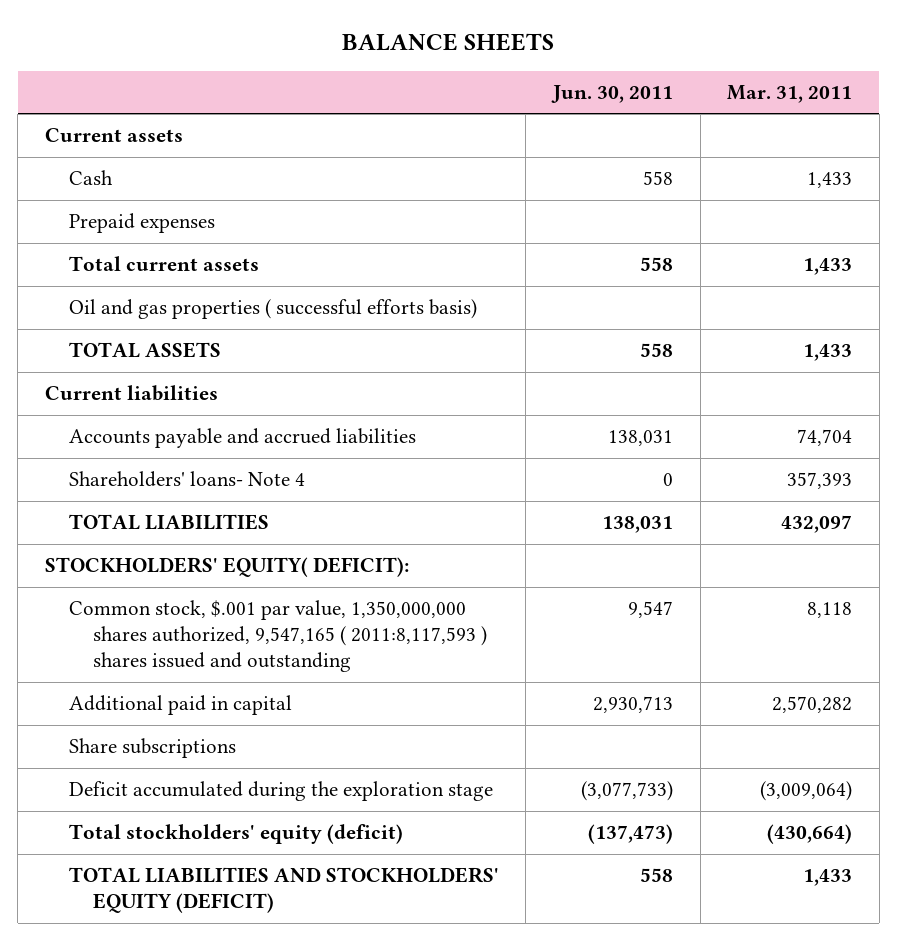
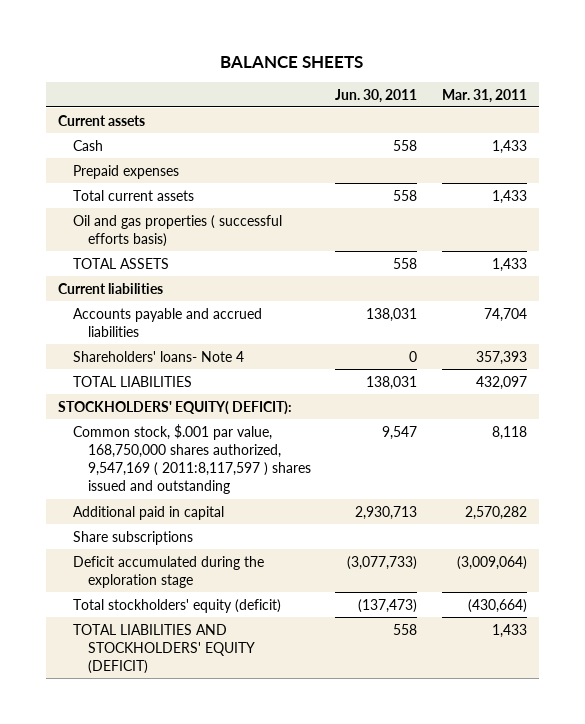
- Common stock, $.001 par value, 1,350,000,000 shares authorized, 9,547,165 ( 2011:8,117,593 ) shares issued and outstanding | 9,547 | 8,118
+ Common stock, $.001 par value, 168,750,000 shares authorized, 9,547,169 ( 2011:8,117,597 ) shares issued and outstanding | 9,547 | 8,118

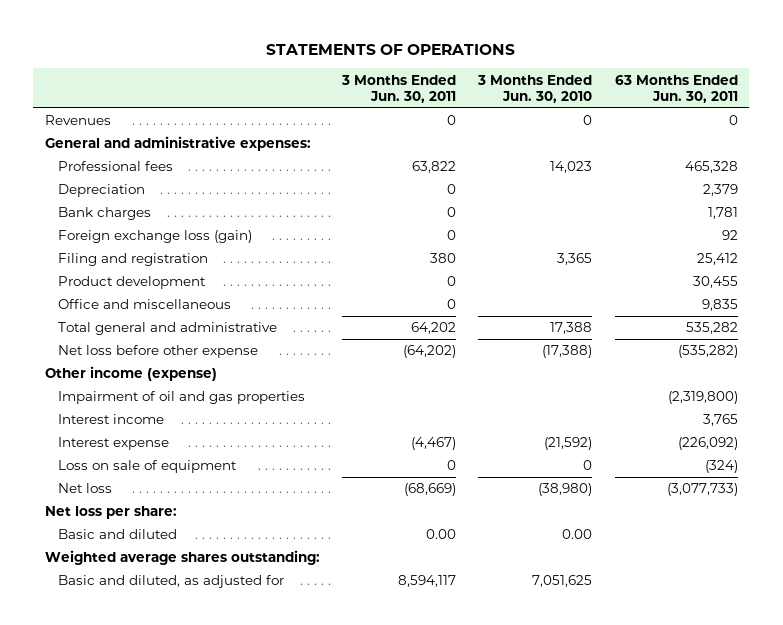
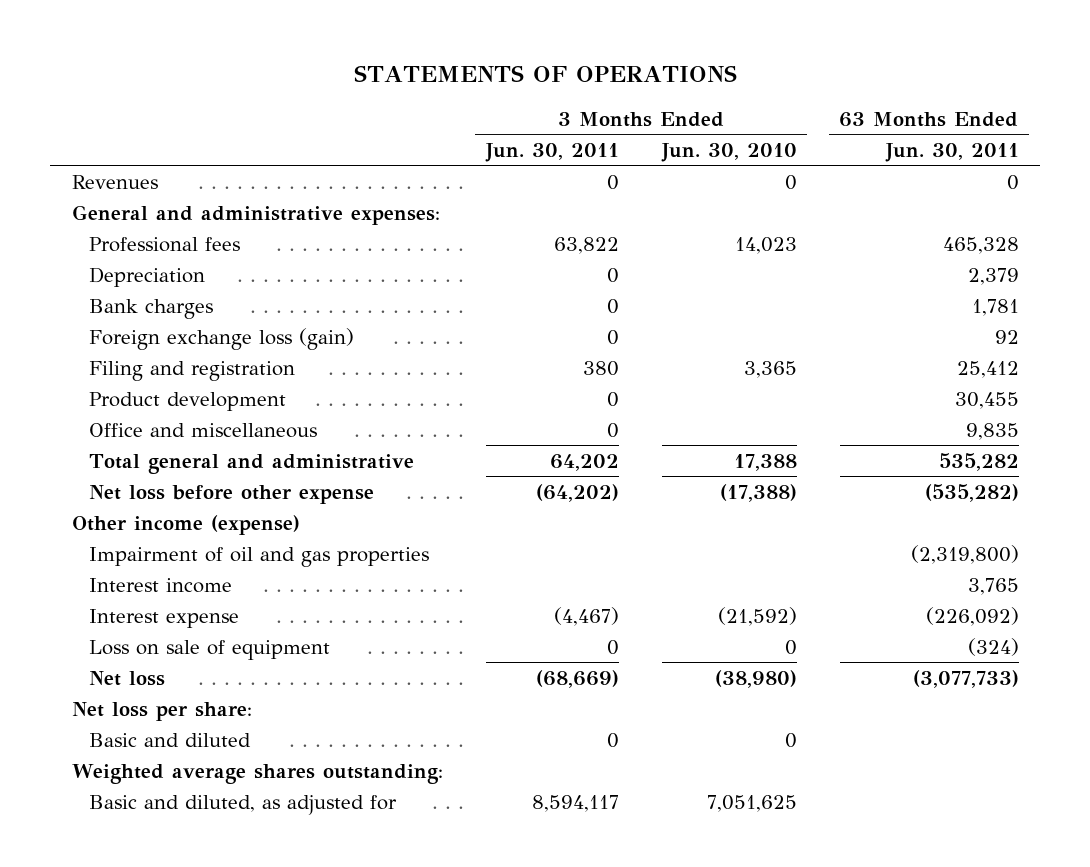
- Basic and diluted | 0.00 | 0.00 |
+ Basic and diluted | 0 | 0 |

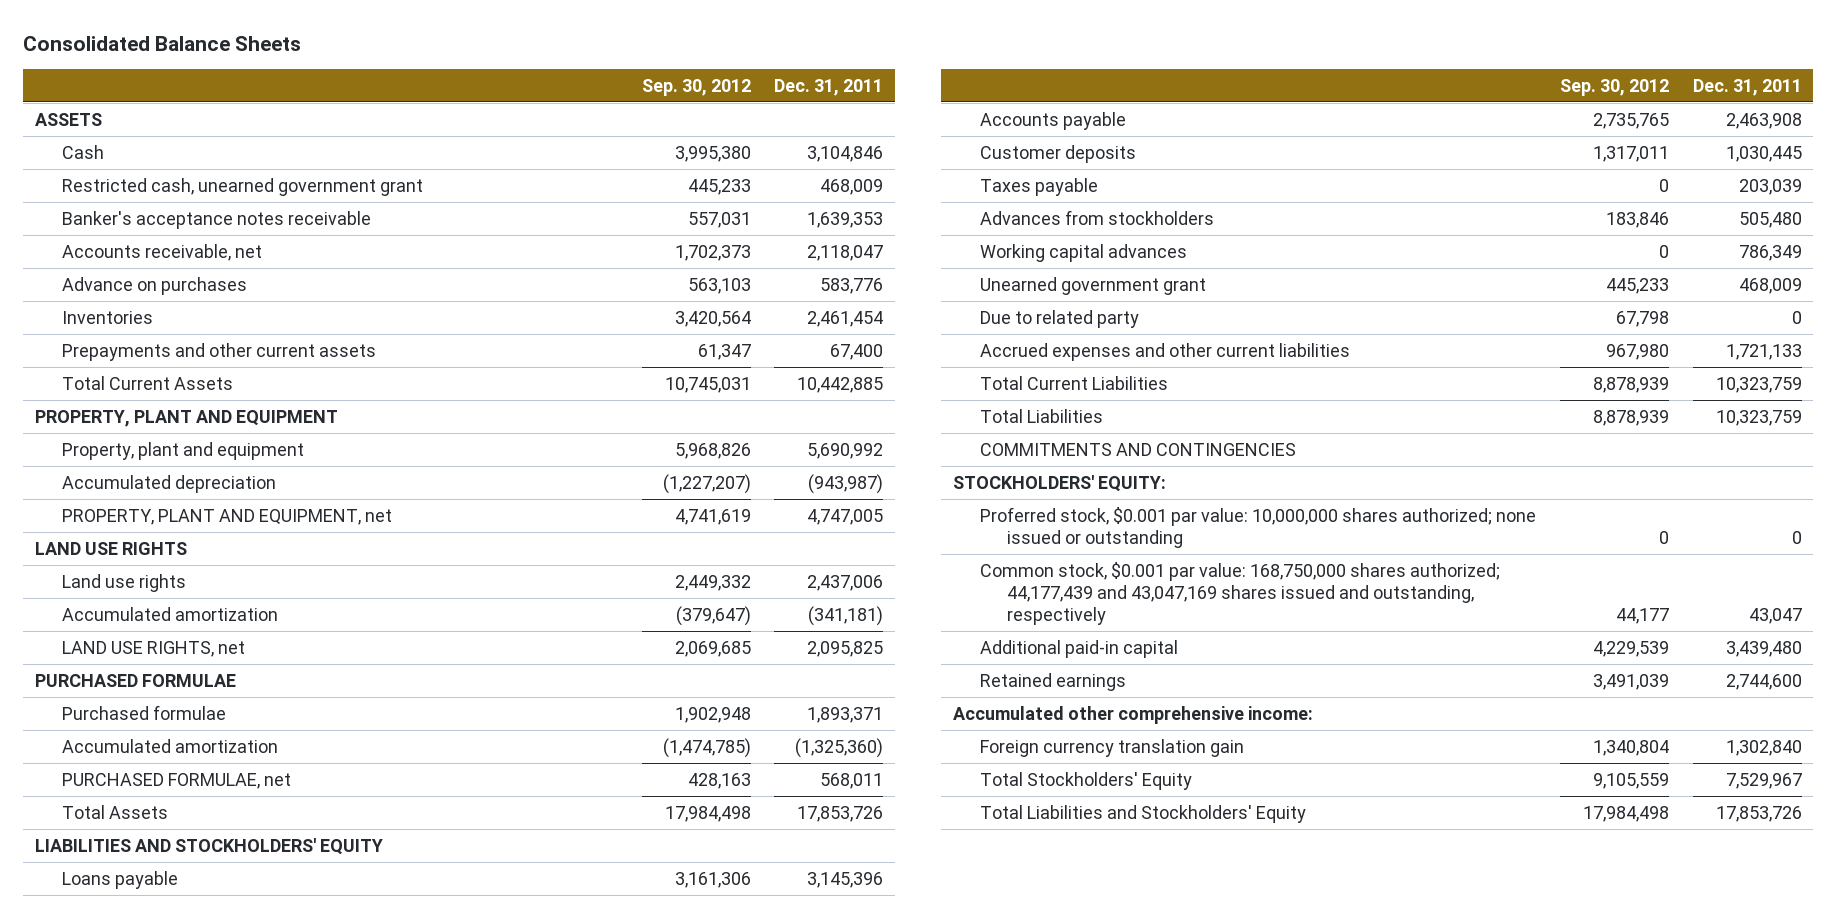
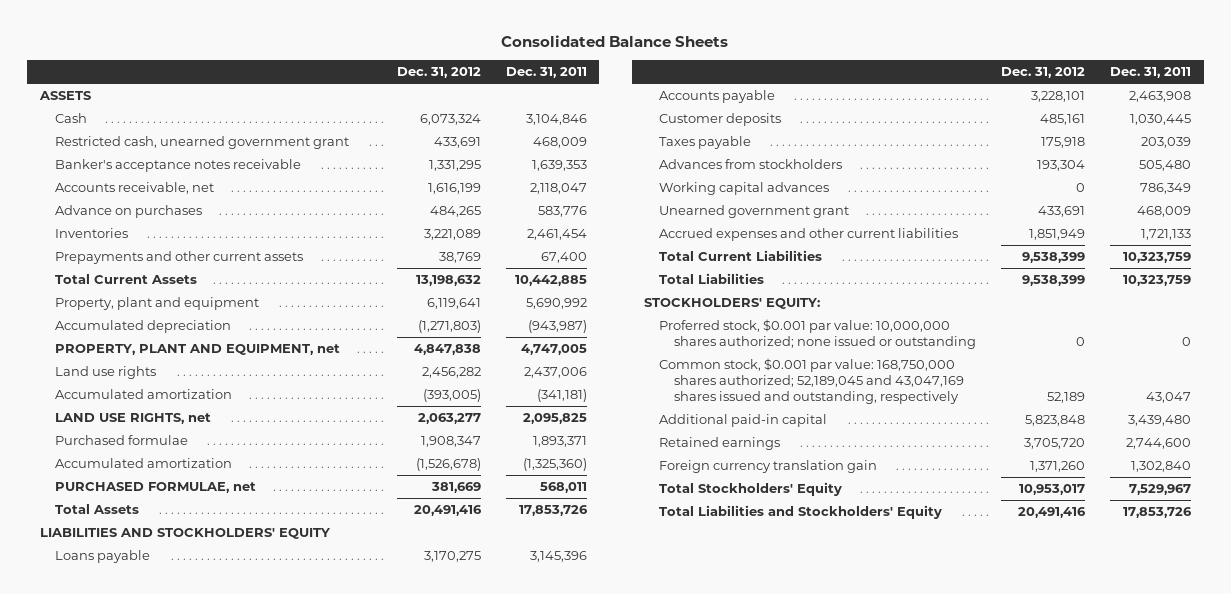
- | Sep. 30, 2012 | Dec. 31, 2011
+ | Dec. 31, 2012 | Dec. 31, 2011
- PROPERTY, PLANT AND EQUIPMENT
- LAND USE RIGHTS
- PURCHASED FORMULAE
- Due to related party | 67,798 | 0
- COMMITMENTS AND CONTINGENCIES
- Common stock, $0.001 par value: 168,750,000 shares authorized; 44,177,439 and 43,047,169 shares issued and outstanding, respectively | 44,177 | 43,047
+ Common stock, $0.001 par value: 168,750,000 shares authorized; 52,189,045 and 43,047,169 shares issued and outstanding, respectively | 52,189 | 43,047
- Accumulated other comprehensive income:

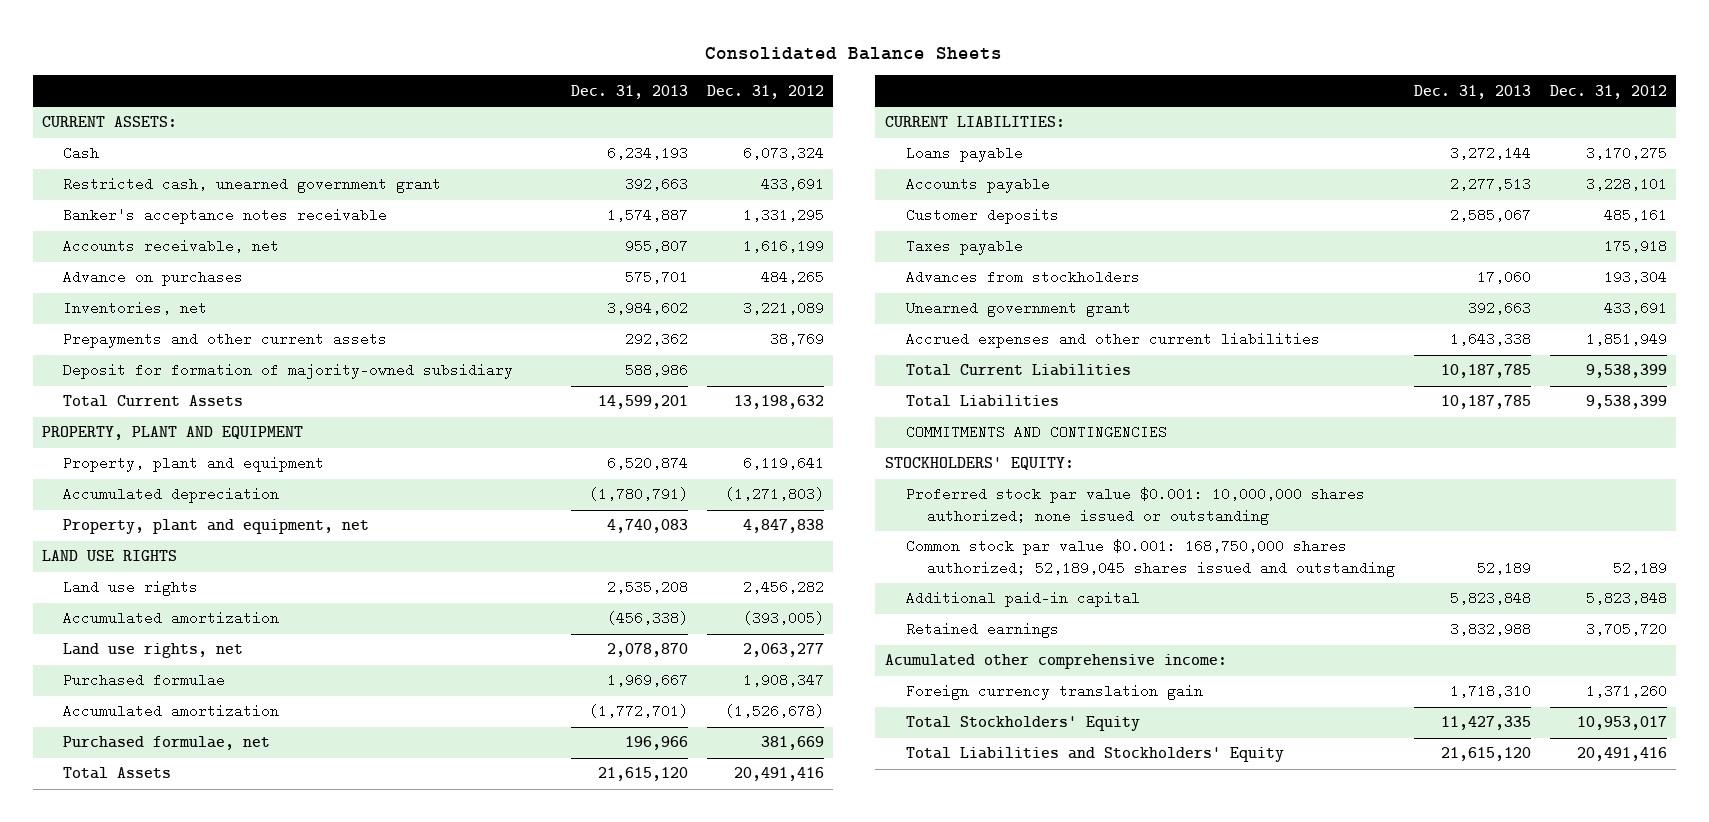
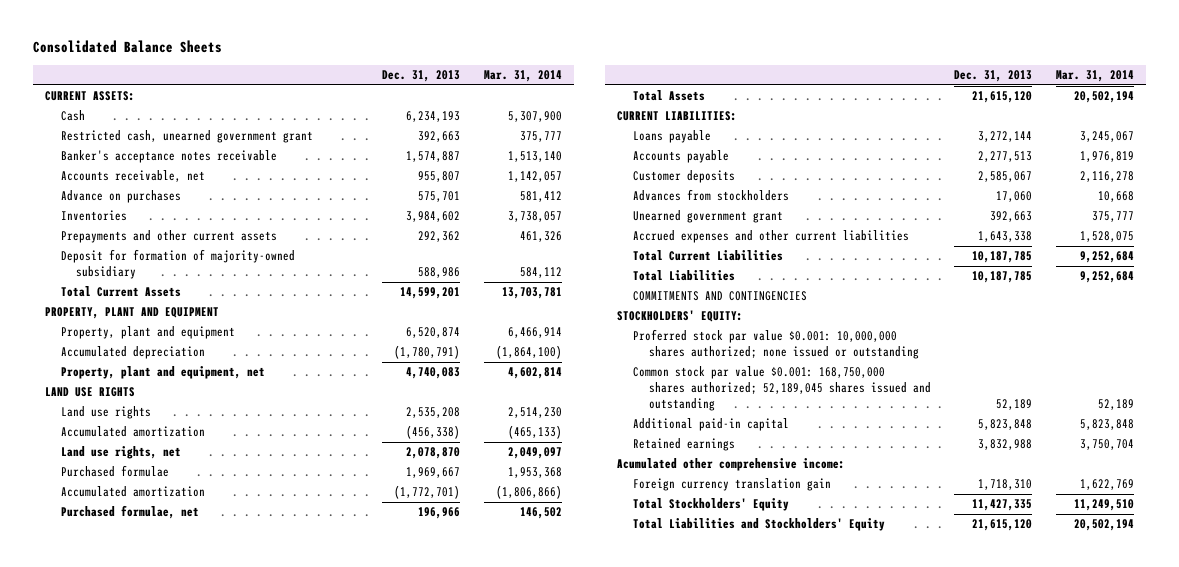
- | Dec. 31, 2013 | Dec. 31, 2012
+ | Dec. 31, 2013 | Mar. 31, 2014
- Inventories, net | 3,984,602 | 3,221,089
+ Inventories | 3,984,602 | 3,738,057
- Taxes payable | | 175,918

